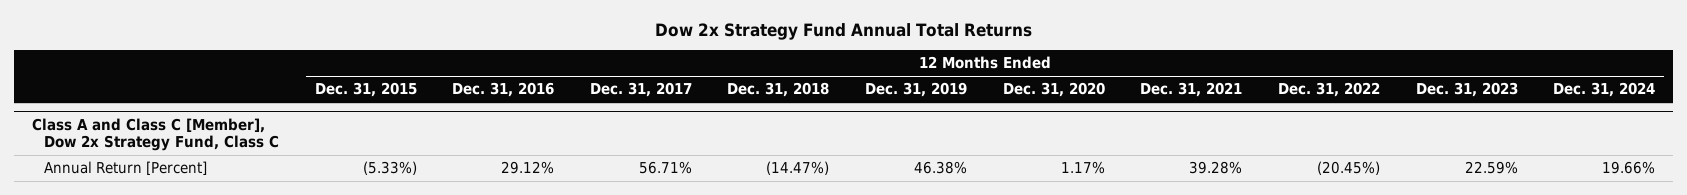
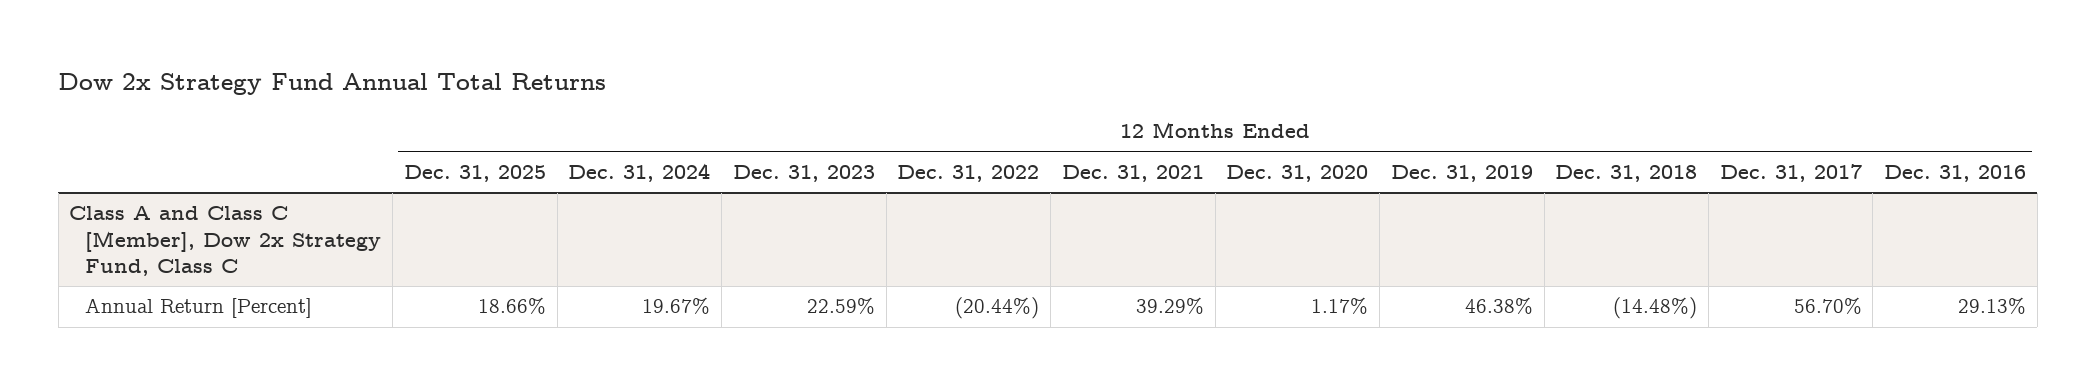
- | 12 Months Ended Dec. 31, 2015 | 12 Months Ended Dec. 31, 2016 | 12 Months Ended Dec. 31, 2017 | 12 Months Ended Dec. 31, 2018 | 12 Months Ended Dec. 31, 2019 | 12 Months Ended Dec. 31, 2020 | 12 Months Ended Dec. 31, 2021 | 12 Months Ended Dec. 31, 2022 | 12 Months Ended Dec. 31, 2023 | 12 Months Ended Dec. 31, 2024
+ | 12 Months Ended Dec. 31, 2025 | 12 Months Ended Dec. 31, 2024 | 12 Months Ended Dec. 31, 2023 | 12 Months Ended Dec. 31, 2022 | 12 Months Ended Dec. 31, 2021 | 12 Months Ended Dec. 31, 2020 | 12 Months Ended Dec. 31, 2019 | 12 Months Ended Dec. 31, 2018 | 12 Months Ended Dec. 31, 2017 | 12 Months Ended Dec. 31, 2016
@ Class A and Class C [Member], Dow 2x Strategy Fund, Class C
- Annual Return [Percent] | (5.33%) | 29.12% | 56.71% | (14.47%) | 46.38% | 1.17% | 39.28% | (20.45%) | 22.59% | 19.66%
+ Annual Return [Percent] | 18.66% | 19.67% | 22.59% | (20.44%) | 39.29% | 1.17% | 46.38% | (14.48%) | 56.70% | 29.13%

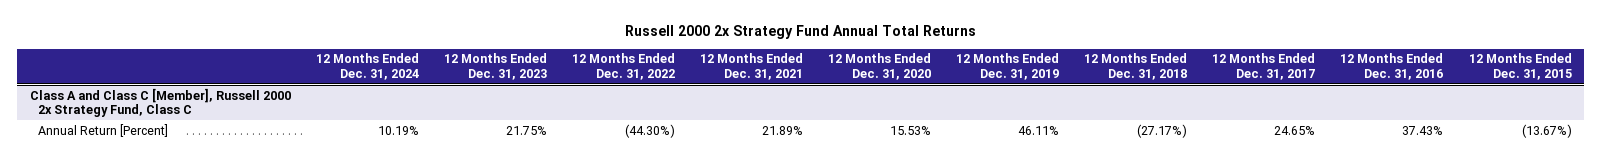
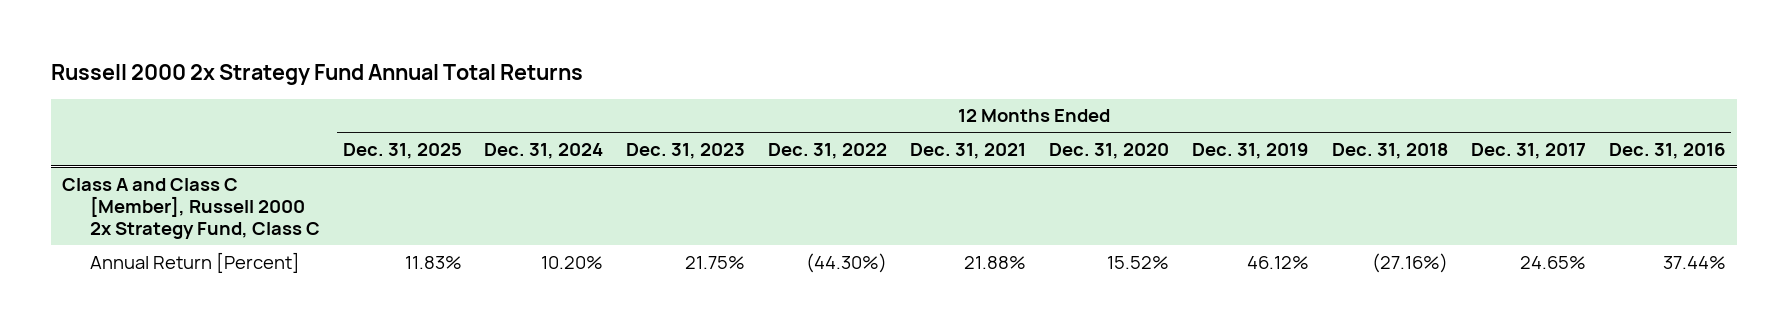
- | 12 Months Ended Dec. 31, 2024 | 12 Months Ended Dec. 31, 2023 | 12 Months Ended Dec. 31, 2022 | 12 Months Ended Dec. 31, 2021 | 12 Months Ended Dec. 31, 2020 | 12 Months Ended Dec. 31, 2019 | 12 Months Ended Dec. 31, 2018 | 12 Months Ended Dec. 31, 2017 | 12 Months Ended Dec. 31, 2016 | 12 Months Ended Dec. 31, 2015
+ | 12 Months Ended Dec. 31, 2025 | 12 Months Ended Dec. 31, 2024 | 12 Months Ended Dec. 31, 2023 | 12 Months Ended Dec. 31, 2022 | 12 Months Ended Dec. 31, 2021 | 12 Months Ended Dec. 31, 2020 | 12 Months Ended Dec. 31, 2019 | 12 Months Ended Dec. 31, 2018 | 12 Months Ended Dec. 31, 2017 | 12 Months Ended Dec. 31, 2016
@ Class A and Class C [Member], Russell 2000 2x Strategy Fund, Class C
- Annual Return [Percent] | 10.19% | 21.75% | (44.30%) | 21.89% | 15.53% | 46.11% | (27.17%) | 24.65% | 37.43% | (13.67%)
+ Annual Return [Percent] | 11.83% | 10.20% | 21.75% | (44.30%) | 21.88% | 15.52% | 46.12% | (27.16%) | 24.65% | 37.44%

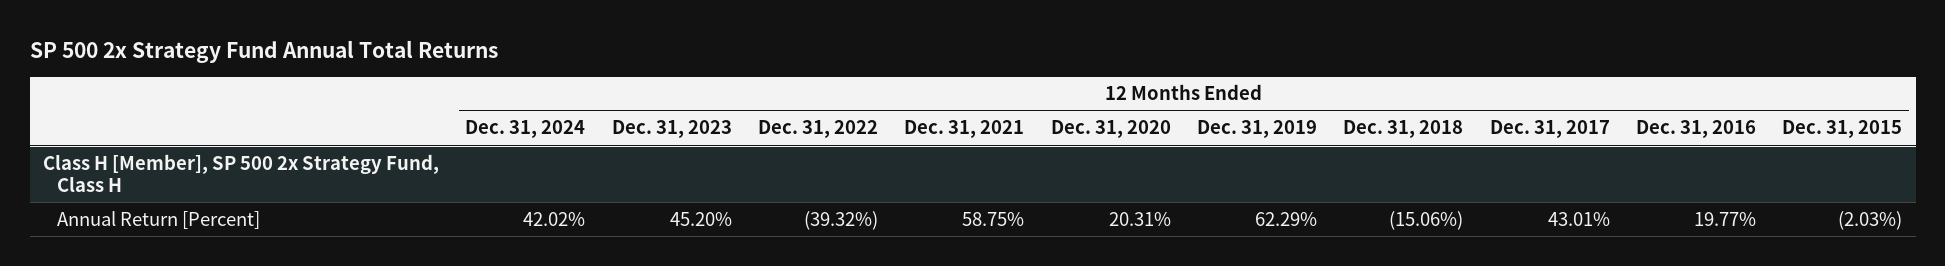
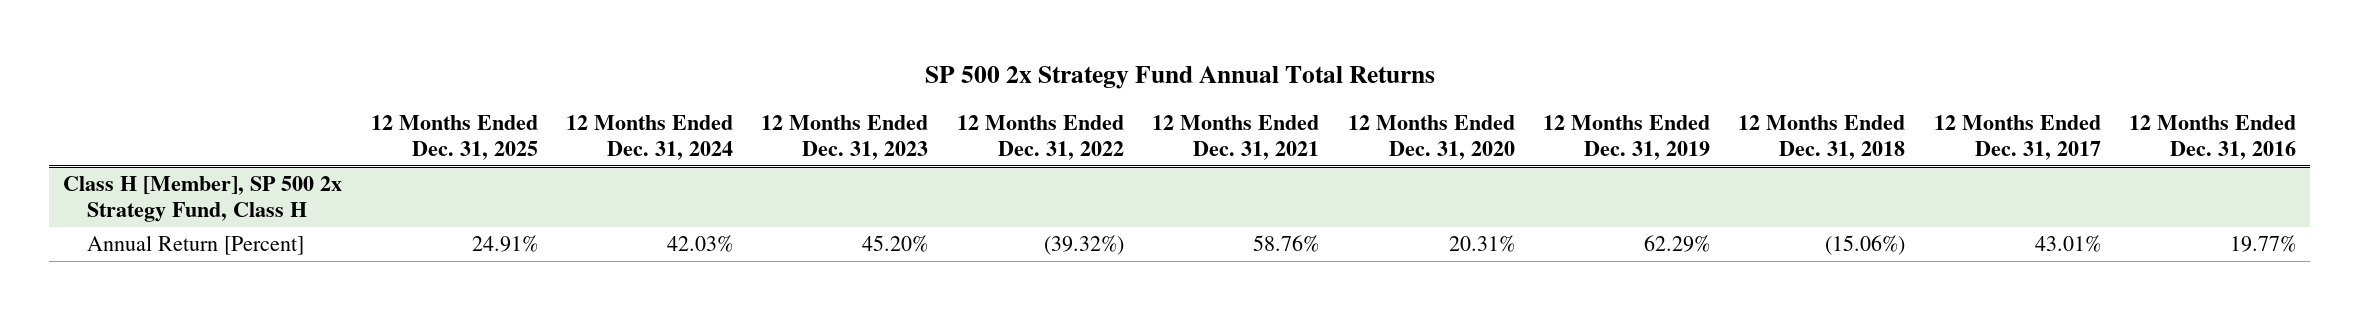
- | 12 Months Ended Dec. 31, 2024 | 12 Months Ended Dec. 31, 2023 | 12 Months Ended Dec. 31, 2022 | 12 Months Ended Dec. 31, 2021 | 12 Months Ended Dec. 31, 2020 | 12 Months Ended Dec. 31, 2019 | 12 Months Ended Dec. 31, 2018 | 12 Months Ended Dec. 31, 2017 | 12 Months Ended Dec. 31, 2016 | 12 Months Ended Dec. 31, 2015
+ | 12 Months Ended Dec. 31, 2025 | 12 Months Ended Dec. 31, 2024 | 12 Months Ended Dec. 31, 2023 | 12 Months Ended Dec. 31, 2022 | 12 Months Ended Dec. 31, 2021 | 12 Months Ended Dec. 31, 2020 | 12 Months Ended Dec. 31, 2019 | 12 Months Ended Dec. 31, 2018 | 12 Months Ended Dec. 31, 2017 | 12 Months Ended Dec. 31, 2016
@ Class H [Member], SP 500 2x Strategy Fund, Class H
- Annual Return [Percent] | 42.02% | 45.20% | (39.32%) | 58.75% | 20.31% | 62.29% | (15.06%) | 43.01% | 19.77% | (2.03%)
+ Annual Return [Percent] | 24.91% | 42.03% | 45.20% | (39.32%) | 58.76% | 20.31% | 62.29% | (15.06%) | 43.01% | 19.77%

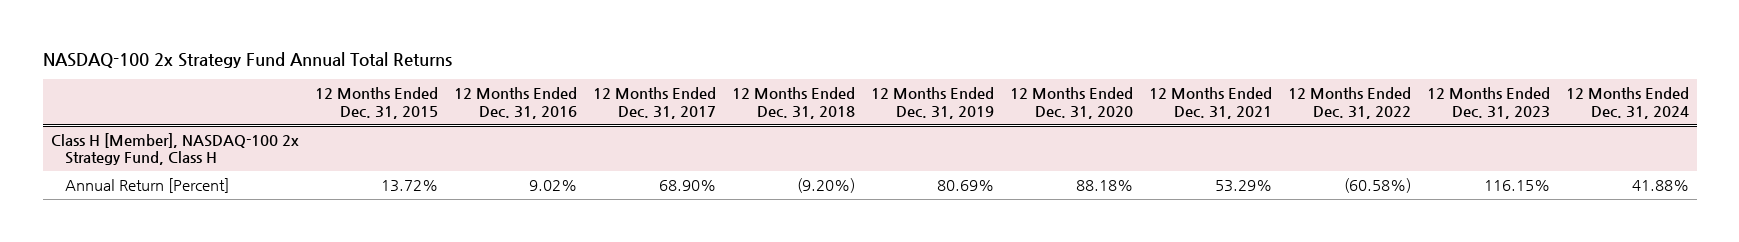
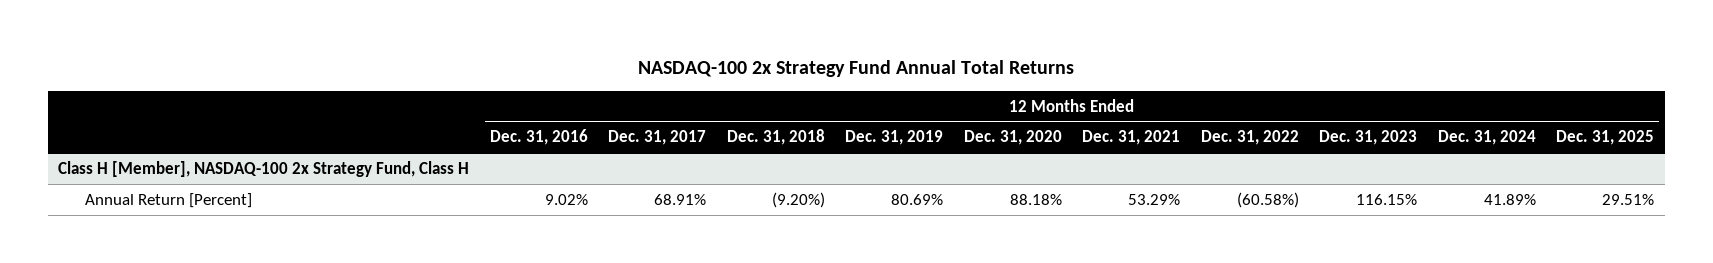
- | 12 Months Ended Dec. 31, 2015 | 12 Months Ended Dec. 31, 2016 | 12 Months Ended Dec. 31, 2017 | 12 Months Ended Dec. 31, 2018 | 12 Months Ended Dec. 31, 2019 | 12 Months Ended Dec. 31, 2020 | 12 Months Ended Dec. 31, 2021 | 12 Months Ended Dec. 31, 2022 | 12 Months Ended Dec. 31, 2023 | 12 Months Ended Dec. 31, 2024
+ | 12 Months Ended Dec. 31, 2016 | 12 Months Ended Dec. 31, 2017 | 12 Months Ended Dec. 31, 2018 | 12 Months Ended Dec. 31, 2019 | 12 Months Ended Dec. 31, 2020 | 12 Months Ended Dec. 31, 2021 | 12 Months Ended Dec. 31, 2022 | 12 Months Ended Dec. 31, 2023 | 12 Months Ended Dec. 31, 2024 | 12 Months Ended Dec. 31, 2025
@ Class H [Member], NASDAQ-100 2x Strategy Fund, Class H
- Annual Return [Percent] | 13.72% | 9.02% | 68.90% | (9.20%) | 80.69% | 88.18% | 53.29% | (60.58%) | 116.15% | 41.88%
+ Annual Return [Percent] | 9.02% | 68.91% | (9.20%) | 80.69% | 88.18% | 53.29% | (60.58%) | 116.15% | 41.89% | 29.51%

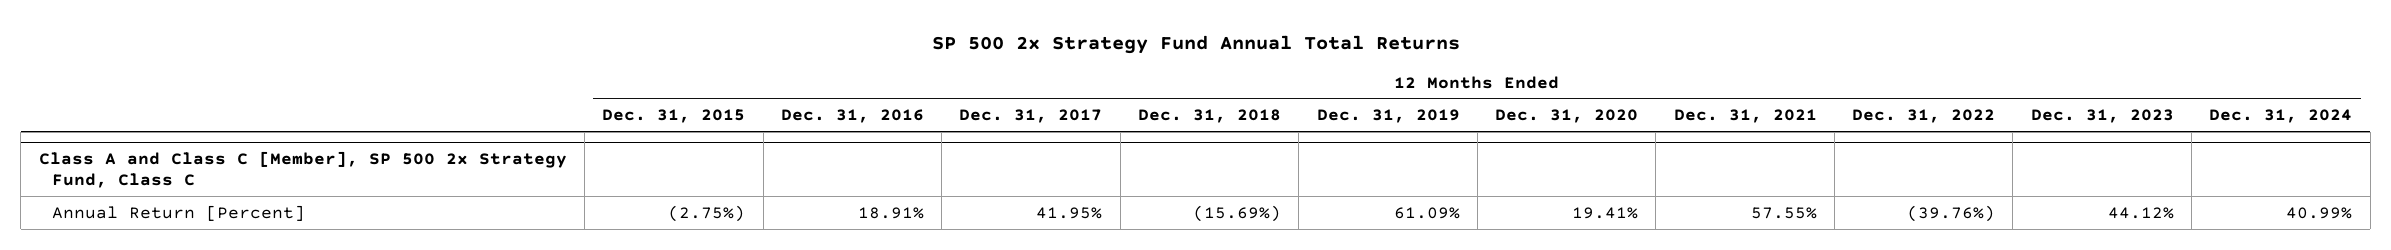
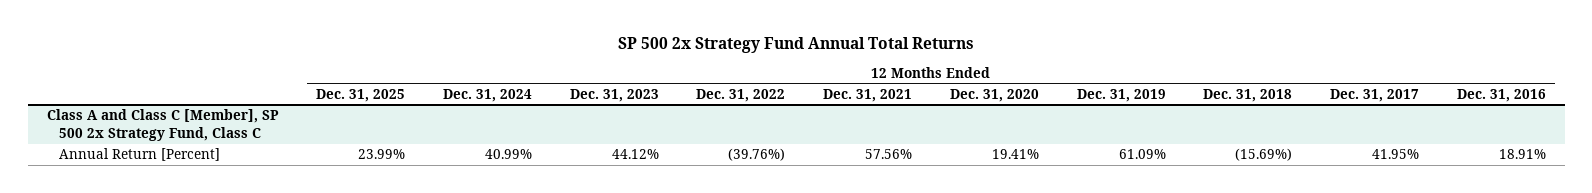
- | 12 Months Ended Dec. 31, 2015 | 12 Months Ended Dec. 31, 2016 | 12 Months Ended Dec. 31, 2017 | 12 Months Ended Dec. 31, 2018 | 12 Months Ended Dec. 31, 2019 | 12 Months Ended Dec. 31, 2020 | 12 Months Ended Dec. 31, 2021 | 12 Months Ended Dec. 31, 2022 | 12 Months Ended Dec. 31, 2023 | 12 Months Ended Dec. 31, 2024
+ | 12 Months Ended Dec. 31, 2025 | 12 Months Ended Dec. 31, 2024 | 12 Months Ended Dec. 31, 2023 | 12 Months Ended Dec. 31, 2022 | 12 Months Ended Dec. 31, 2021 | 12 Months Ended Dec. 31, 2020 | 12 Months Ended Dec. 31, 2019 | 12 Months Ended Dec. 31, 2018 | 12 Months Ended Dec. 31, 2017 | 12 Months Ended Dec. 31, 2016
@ Class A and Class C [Member], SP 500 2x Strategy Fund, Class C
- Annual Return [Percent] | (2.75%) | 18.91% | 41.95% | (15.69%) | 61.09% | 19.41% | 57.55% | (39.76%) | 44.12% | 40.99%
+ Annual Return [Percent] | 23.99% | 40.99% | 44.12% | (39.76%) | 57.56% | 19.41% | 61.09% | (15.69%) | 41.95% | 18.91%

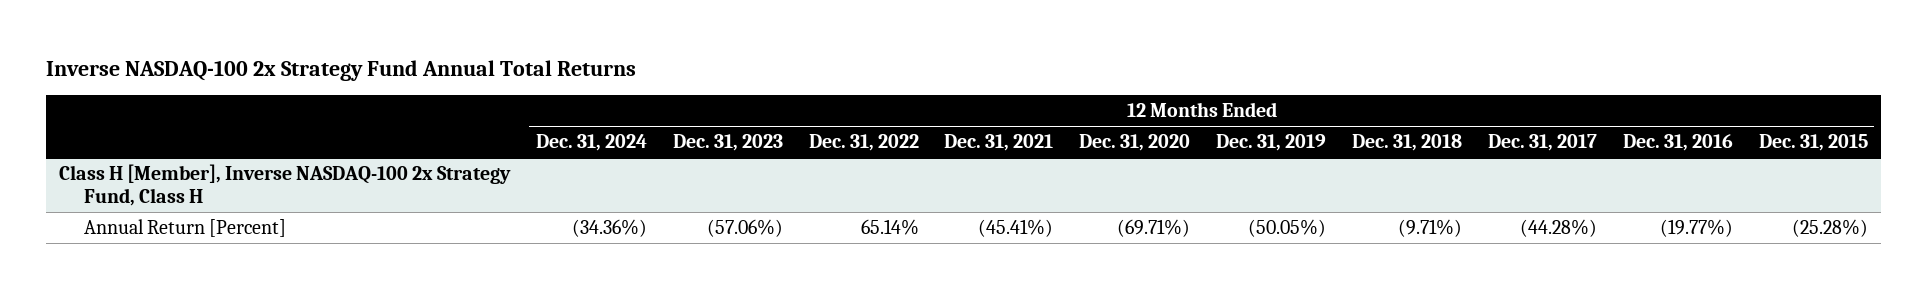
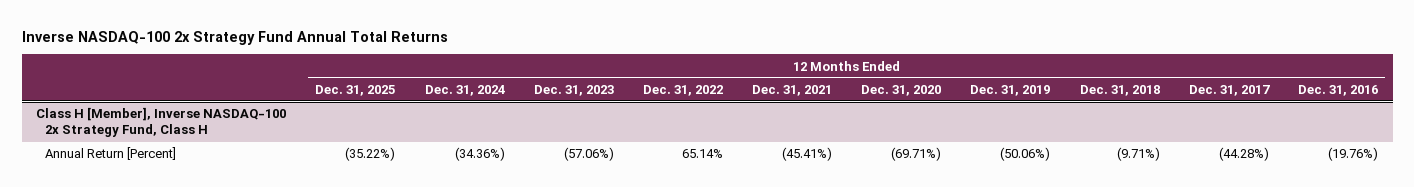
- | 12 Months Ended Dec. 31, 2024 | 12 Months Ended Dec. 31, 2023 | 12 Months Ended Dec. 31, 2022 | 12 Months Ended Dec. 31, 2021 | 12 Months Ended Dec. 31, 2020 | 12 Months Ended Dec. 31, 2019 | 12 Months Ended Dec. 31, 2018 | 12 Months Ended Dec. 31, 2017 | 12 Months Ended Dec. 31, 2016 | 12 Months Ended Dec. 31, 2015
+ | 12 Months Ended Dec. 31, 2025 | 12 Months Ended Dec. 31, 2024 | 12 Months Ended Dec. 31, 2023 | 12 Months Ended Dec. 31, 2022 | 12 Months Ended Dec. 31, 2021 | 12 Months Ended Dec. 31, 2020 | 12 Months Ended Dec. 31, 2019 | 12 Months Ended Dec. 31, 2018 | 12 Months Ended Dec. 31, 2017 | 12 Months Ended Dec. 31, 2016
@ Class H [Member], Inverse NASDAQ-100 2x Strategy Fund, Class H
- Annual Return [Percent] | (34.36%) | (57.06%) | 65.14% | (45.41%) | (69.71%) | (50.05%) | (9.71%) | (44.28%) | (19.77%) | (25.28%)
+ Annual Return [Percent] | (35.22%) | (34.36%) | (57.06%) | 65.14% | (45.41%) | (69.71%) | (50.06%) | (9.71%) | (44.28%) | (19.76%)

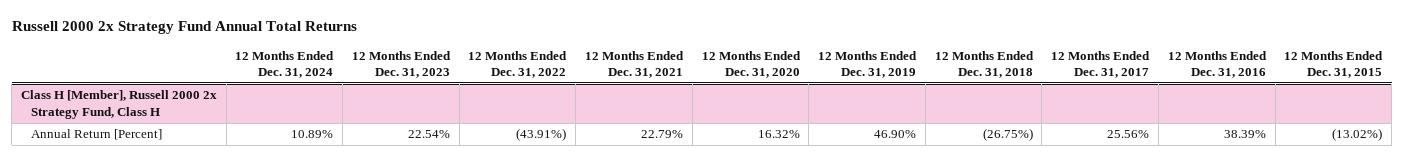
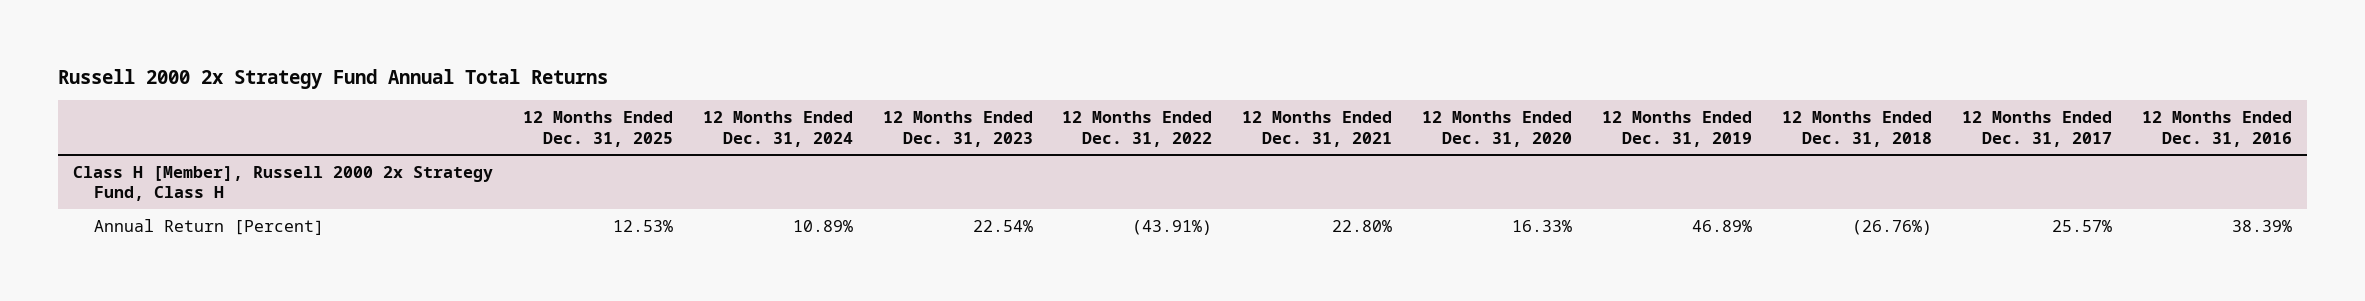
- | 12 Months Ended Dec. 31, 2024 | 12 Months Ended Dec. 31, 2023 | 12 Months Ended Dec. 31, 2022 | 12 Months Ended Dec. 31, 2021 | 12 Months Ended Dec. 31, 2020 | 12 Months Ended Dec. 31, 2019 | 12 Months Ended Dec. 31, 2018 | 12 Months Ended Dec. 31, 2017 | 12 Months Ended Dec. 31, 2016 | 12 Months Ended Dec. 31, 2015
+ | 12 Months Ended Dec. 31, 2025 | 12 Months Ended Dec. 31, 2024 | 12 Months Ended Dec. 31, 2023 | 12 Months Ended Dec. 31, 2022 | 12 Months Ended Dec. 31, 2021 | 12 Months Ended Dec. 31, 2020 | 12 Months Ended Dec. 31, 2019 | 12 Months Ended Dec. 31, 2018 | 12 Months Ended Dec. 31, 2017 | 12 Months Ended Dec. 31, 2016
@ Class H [Member], Russell 2000 2x Strategy Fund, Class H
- Annual Return [Percent] | 10.89% | 22.54% | (43.91%) | 22.79% | 16.32% | 46.90% | (26.75%) | 25.56% | 38.39% | (13.02%)
+ Annual Return [Percent] | 12.53% | 10.89% | 22.54% | (43.91%) | 22.80% | 16.33% | 46.89% | (26.76%) | 25.57% | 38.39%

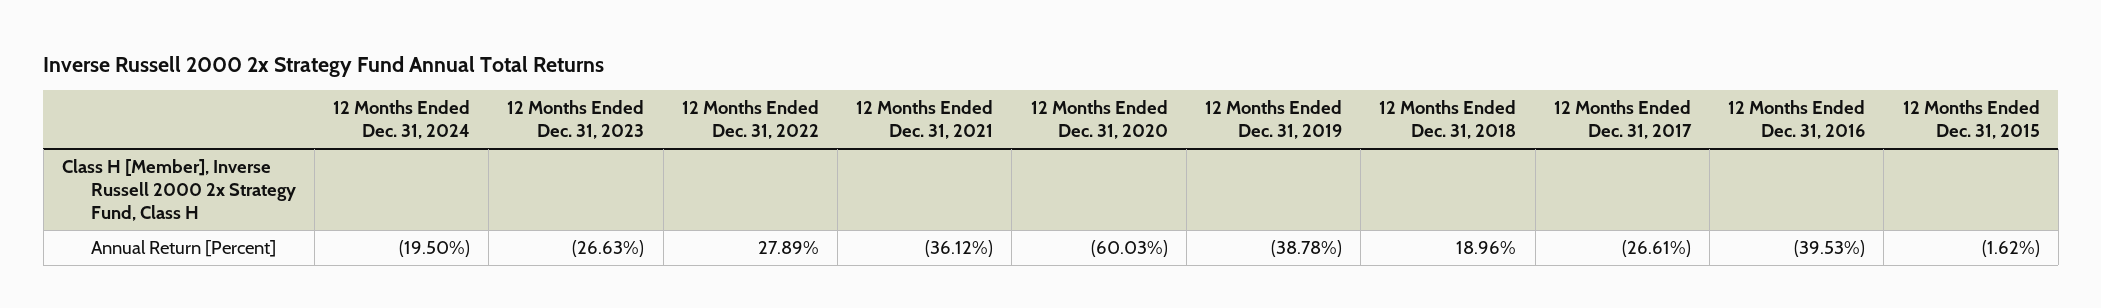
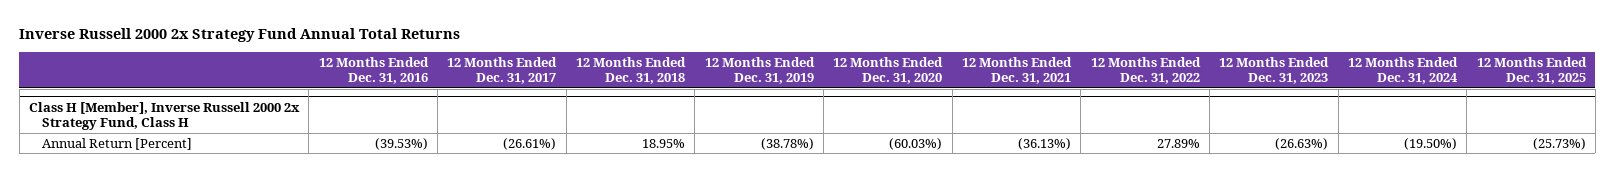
- | 12 Months Ended Dec. 31, 2024 | 12 Months Ended Dec. 31, 2023 | 12 Months Ended Dec. 31, 2022 | 12 Months Ended Dec. 31, 2021 | 12 Months Ended Dec. 31, 2020 | 12 Months Ended Dec. 31, 2019 | 12 Months Ended Dec. 31, 2018 | 12 Months Ended Dec. 31, 2017 | 12 Months Ended Dec. 31, 2016 | 12 Months Ended Dec. 31, 2015
+ | 12 Months Ended Dec. 31, 2016 | 12 Months Ended Dec. 31, 2017 | 12 Months Ended Dec. 31, 2018 | 12 Months Ended Dec. 31, 2019 | 12 Months Ended Dec. 31, 2020 | 12 Months Ended Dec. 31, 2021 | 12 Months Ended Dec. 31, 2022 | 12 Months Ended Dec. 31, 2023 | 12 Months Ended Dec. 31, 2024 | 12 Months Ended Dec. 31, 2025
@ Class H [Member], Inverse Russell 2000 2x Strategy Fund, Class H
- Annual Return [Percent] | (19.50%) | (26.63%) | 27.89% | (36.12%) | (60.03%) | (38.78%) | 18.96% | (26.61%) | (39.53%) | (1.62%)
+ Annual Return [Percent] | (39.53%) | (26.61%) | 18.95% | (38.78%) | (60.03%) | (36.13%) | 27.89% | (26.63%) | (19.50%) | (25.73%)

